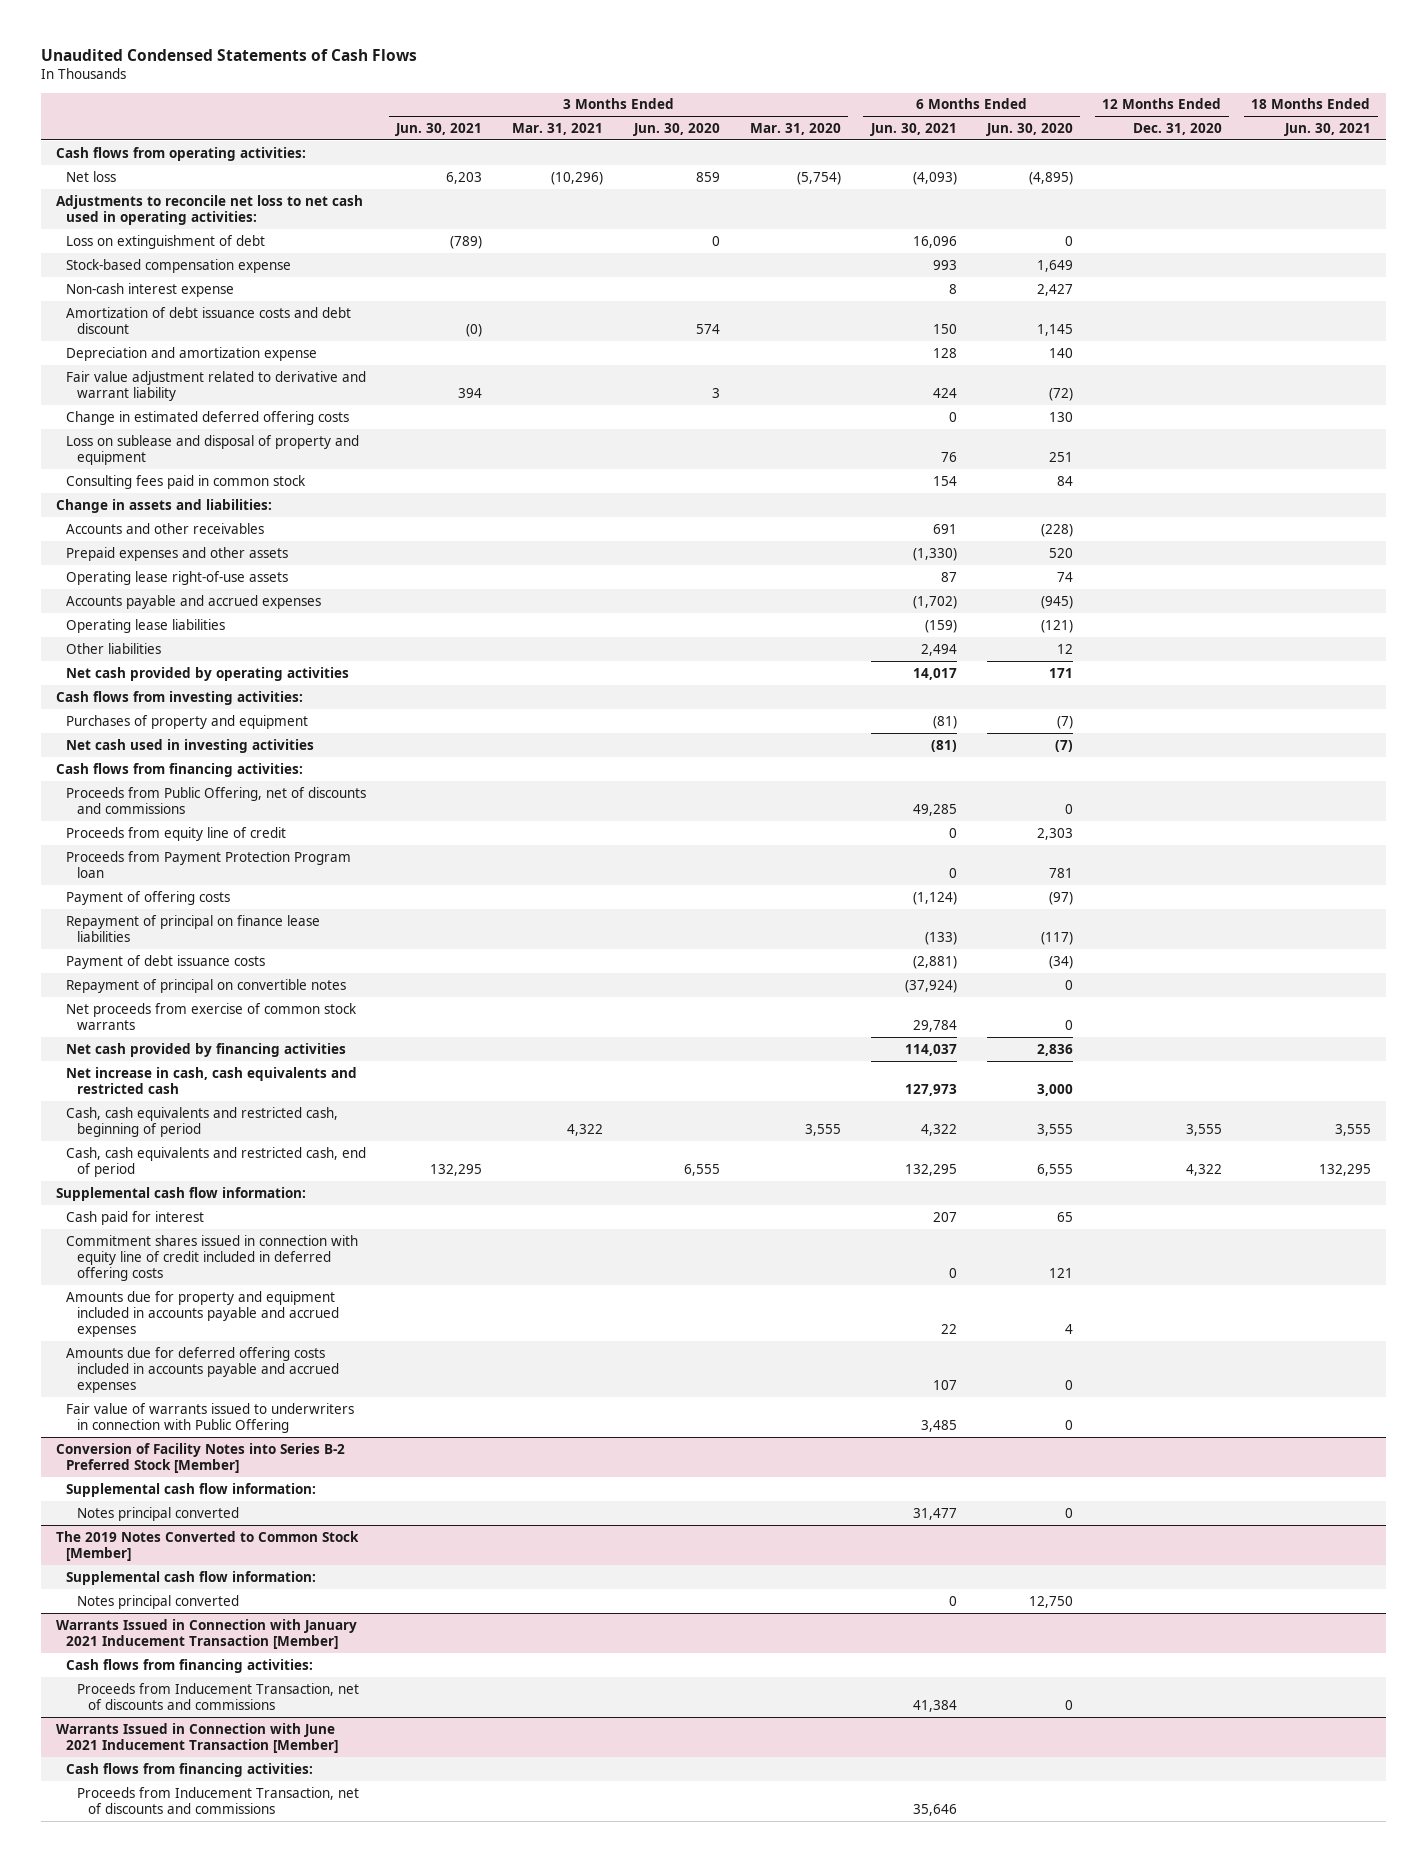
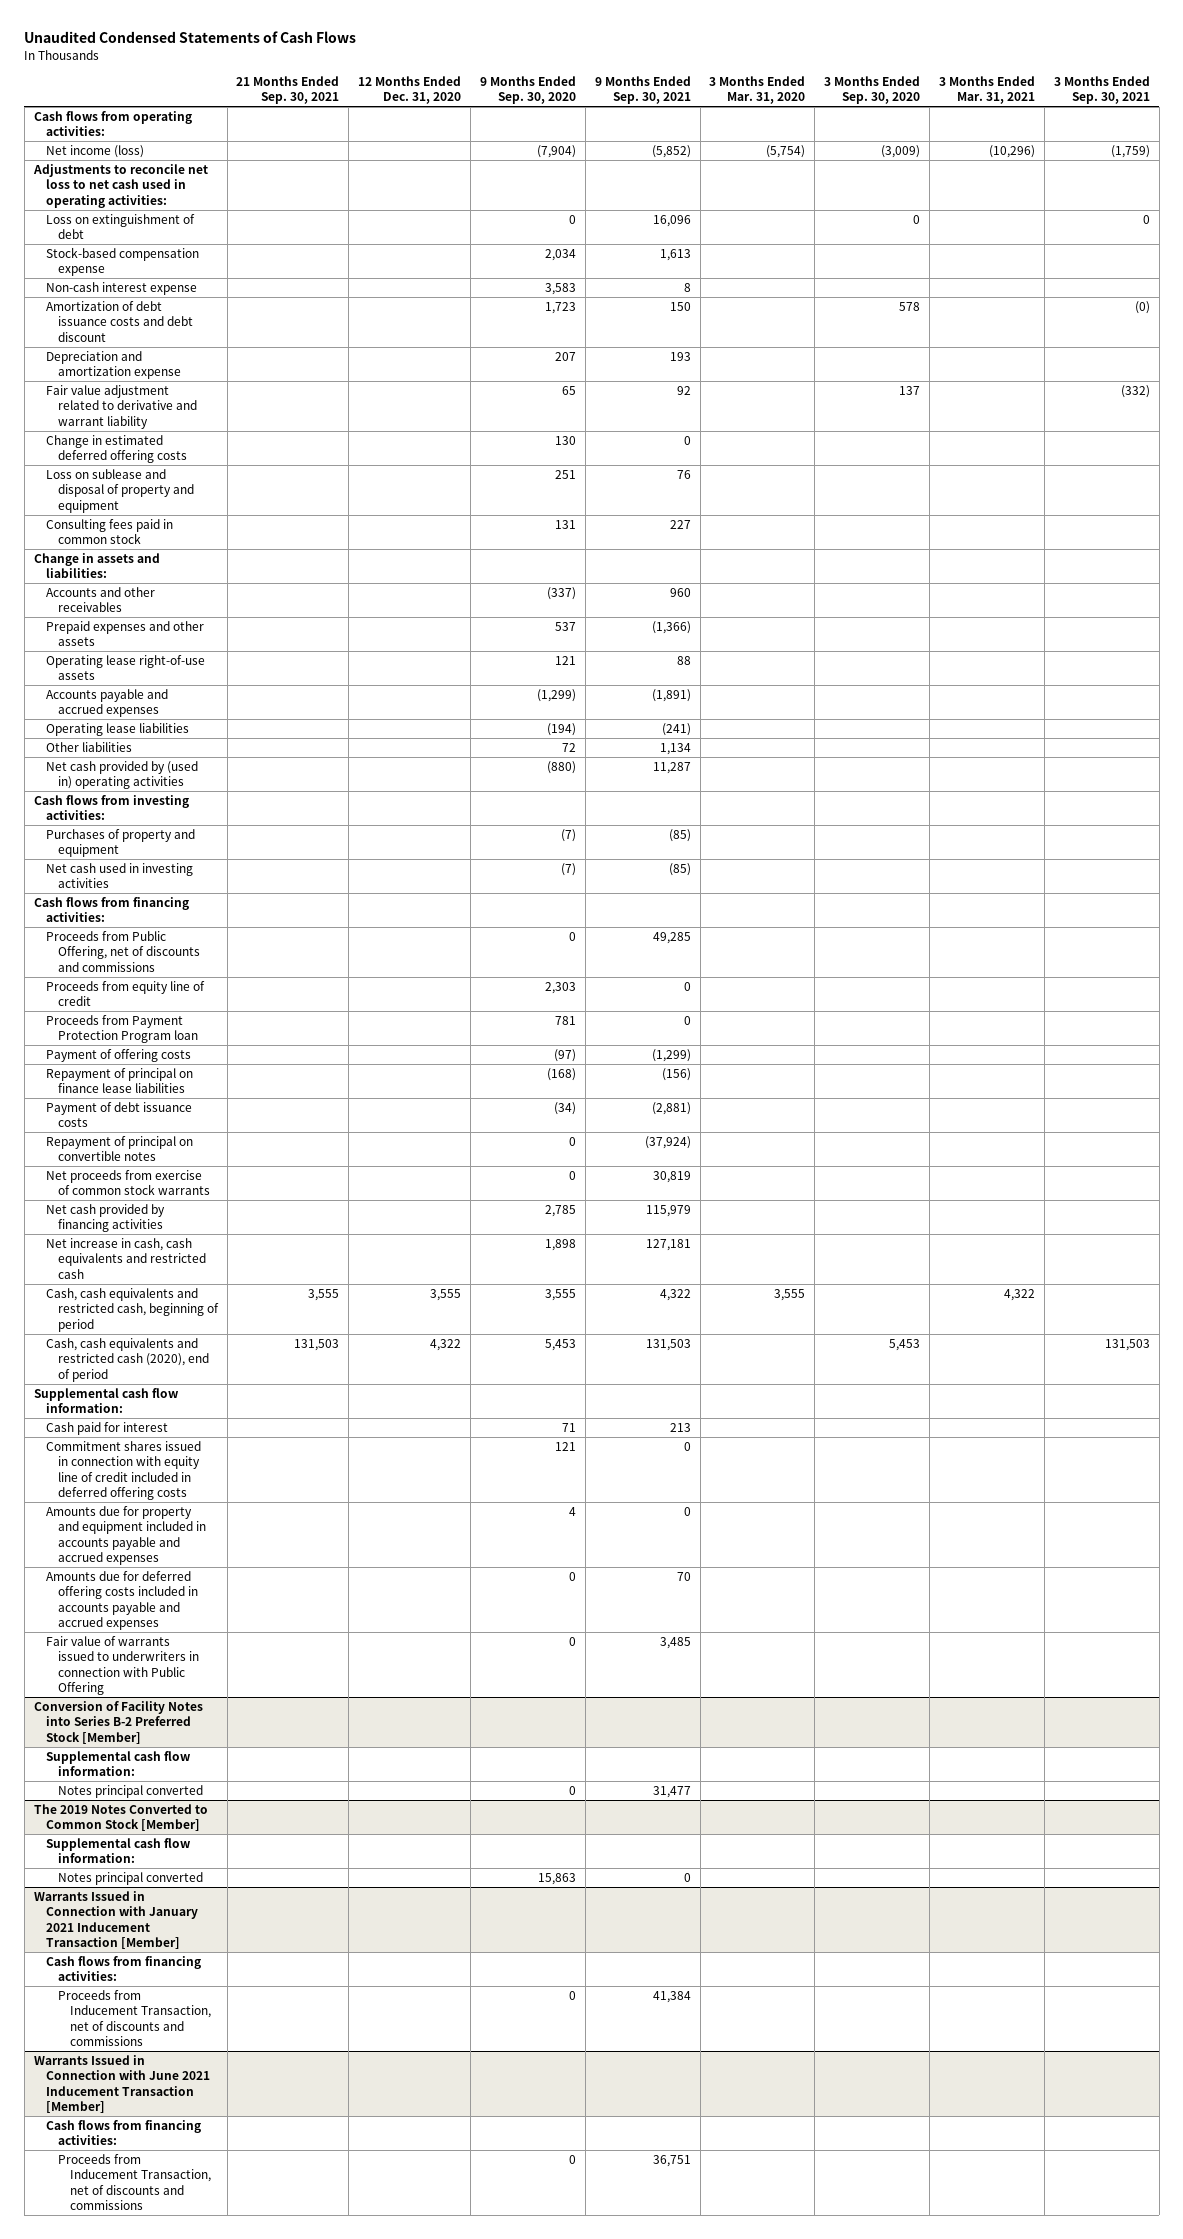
- | 3 Months Ended Jun. 30, 2021 | 3 Months Ended Mar. 31, 2021 | 3 Months Ended Jun. 30, 2020 | 3 Months Ended Mar. 31, 2020 | 6 Months Ended Jun. 30, 2021 | 6 Months Ended Jun. 30, 2020 | 12 Months Ended Dec. 31, 2020 | 18 Months Ended Jun. 30, 2021
+ | 21 Months Ended Sep. 30, 2021 | 12 Months Ended Dec. 31, 2020 | 9 Months Ended Sep. 30, 2020 | 9 Months Ended Sep. 30, 2021 | 3 Months Ended Mar. 31, 2020 | 3 Months Ended Sep. 30, 2020 | 3 Months Ended Mar. 31, 2021 | 3 Months Ended Sep. 30, 2021
- Net loss | 6,203 | (10,296) | 859 | (5,754) | (4,093) | (4,895) | |
+ Net income (loss) | | | (7,904) | (5,852) | (5,754) | (3,009) | (10,296) | (1,759)
- Net cash provided by operating activities | | | | | 14,017 | 171 | |
+ Net cash provided by (used in) operating activities | | | (880) | 11,287 | | | |
- Cash, cash equivalents and restricted cash, end of period | 132,295 | | 6,555 | | 132,295 | 6,555 | 4,322 | 132,295
+ Cash, cash equivalents and restricted cash (2020), end of period | 131,503 | 4,322 | 5,453 | 131,503 | | 5,453 | | 131,503

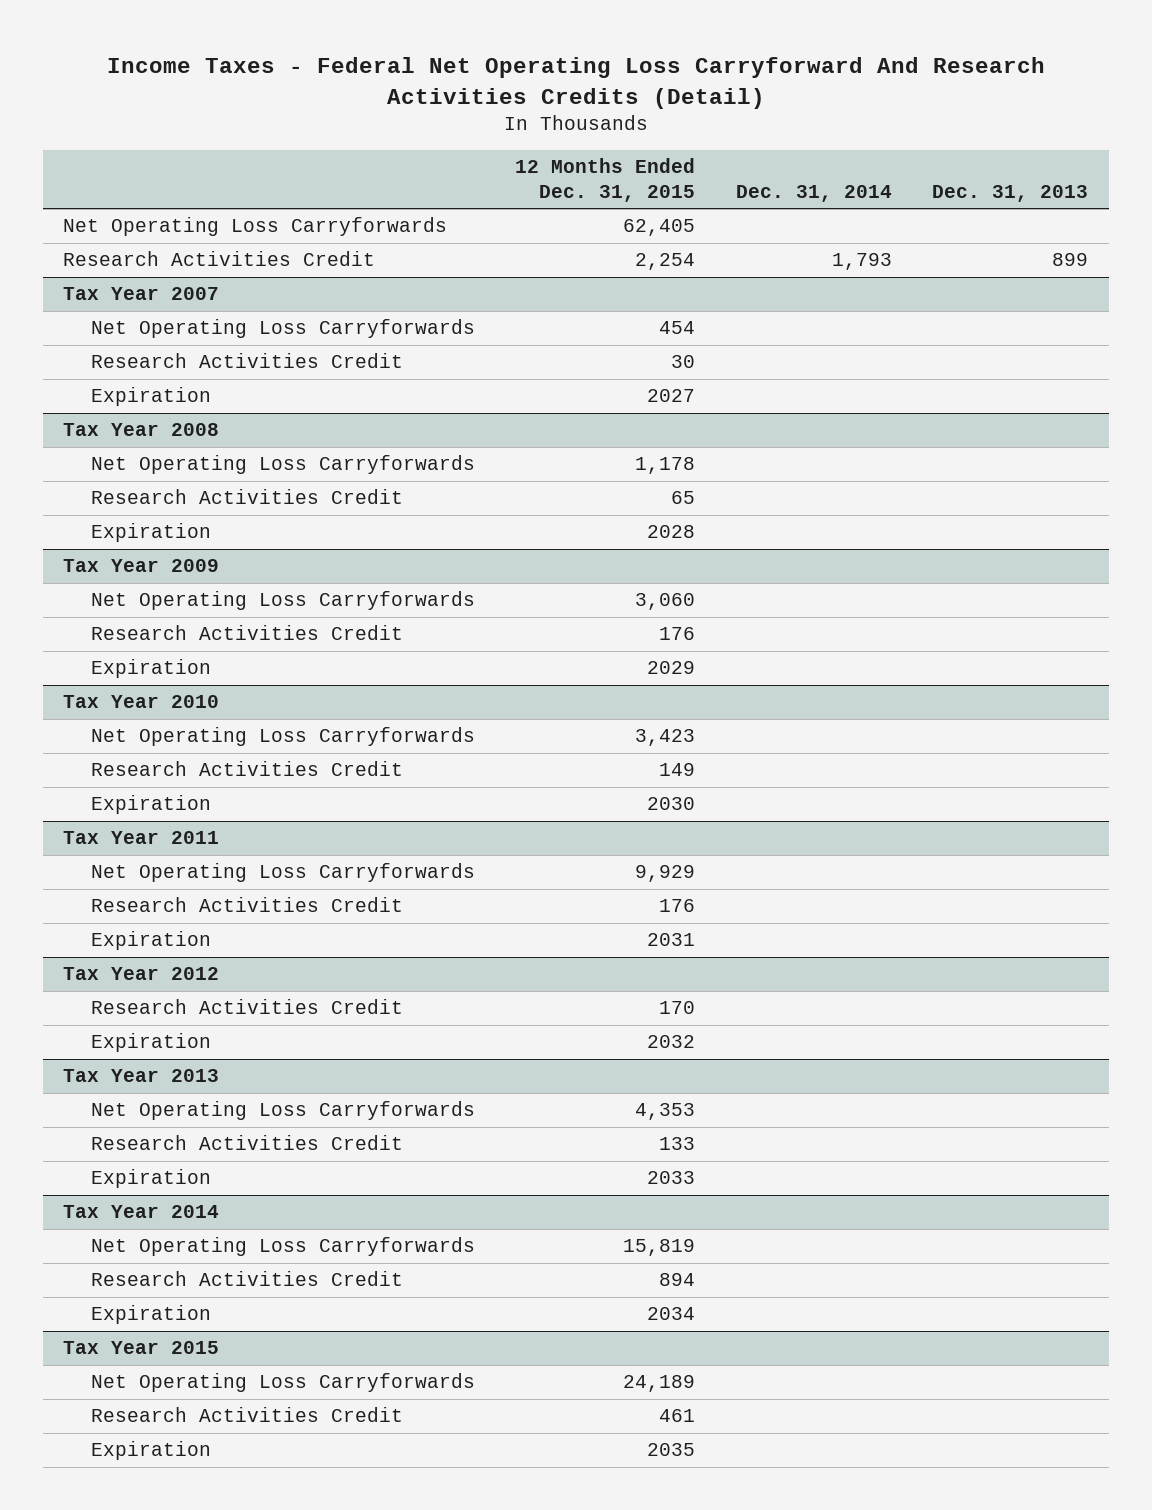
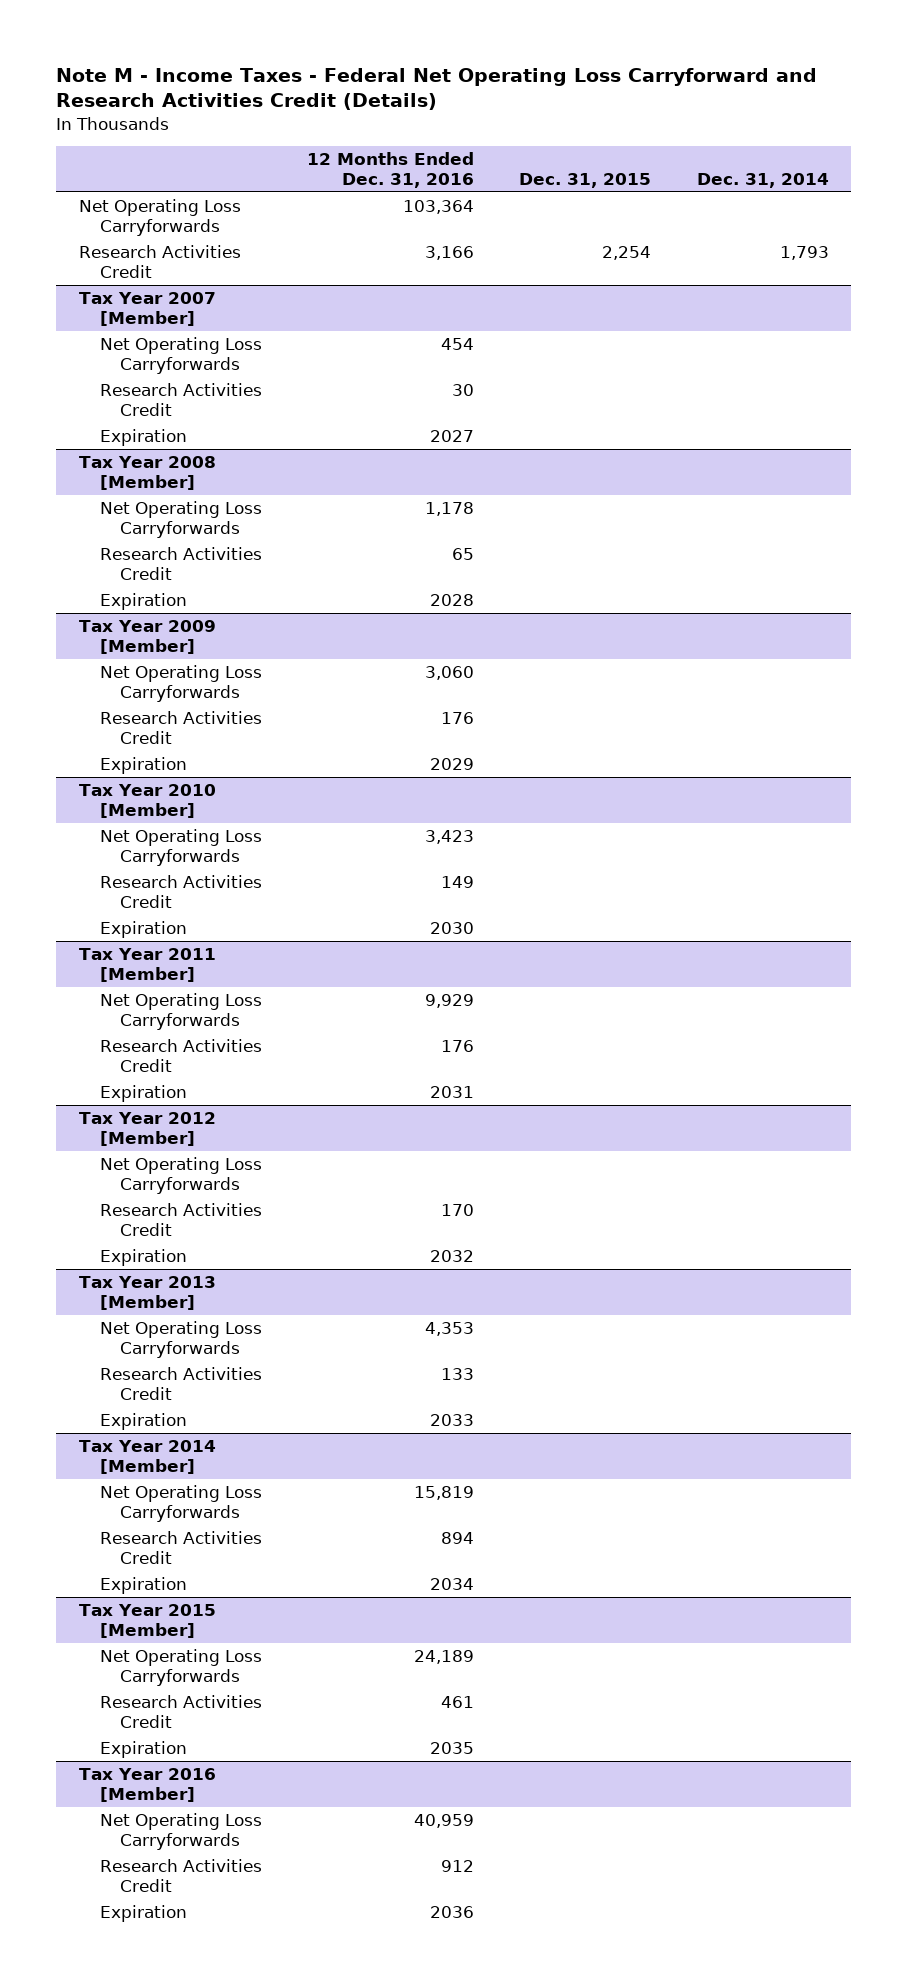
- Income Taxes - Federal Net Operating Loss Carryforward And Research Activities Credits (Detail)
+ Note M - Income Taxes - Federal Net Operating Loss Carryforward and Research Activities Credit (Details)
- | 12 Months Ended Dec. 31, 2015 | Dec. 31, 2014 | Dec. 31, 2013
+ | 12 Months Ended Dec. 31, 2016 | Dec. 31, 2015 | Dec. 31, 2014
- Tax Year 2007
+ Tax Year 2007 [Member]
- Tax Year 2008
+ Tax Year 2008 [Member]
- Tax Year 2009
+ Tax Year 2009 [Member]
- Tax Year 2010
+ Tax Year 2010 [Member]
- Tax Year 2011
+ Tax Year 2011 [Member]
- Tax Year 2012
+ Tax Year 2012 [Member]
+ Net Operating Loss Carryforwards
- Tax Year 2013
+ Tax Year 2013 [Member]
- Tax Year 2014
+ Tax Year 2014 [Member]
- Tax Year 2015
+ Tax Year 2015 [Member]
+ Tax Year 2016 [Member]
+ Net Operating Loss Carryforwards | 40,959 | |
+ Research Activities Credit | 912 | |
+ Expiration | 2036 | |

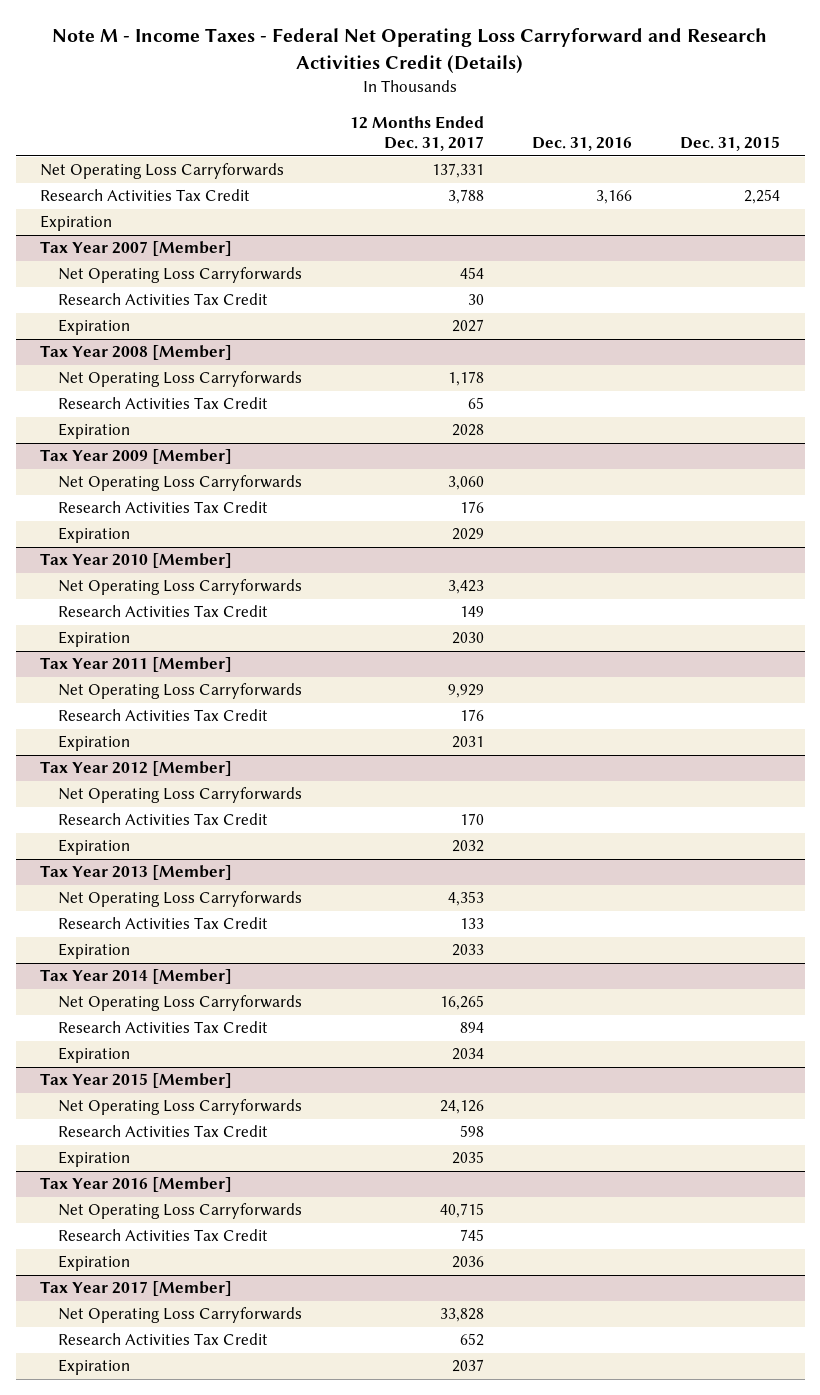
- | 12 Months Ended Dec. 31, 2016 | Dec. 31, 2015 | Dec. 31, 2014
+ | 12 Months Ended Dec. 31, 2017 | Dec. 31, 2016 | Dec. 31, 2015
- Research Activities Credit | 3,166 | 2,254 | 1,793
+ Research Activities Tax Credit | 3,788 | 3,166 | 2,254
+ Expiration
@ Tax Year 2007 [Member]
- Research Activities Credit | 30 | |
+ Research Activities Tax Credit | 30 | |
@ Tax Year 2008 [Member]
- Research Activities Credit | 65 | |
+ Research Activities Tax Credit | 65 | |
@ Tax Year 2009 [Member]
- Research Activities Credit | 176 | |
+ Research Activities Tax Credit | 176 | |
@ Tax Year 2010 [Member]
- Research Activities Credit | 149 | |
+ Research Activities Tax Credit | 149 | |
@ Tax Year 2011 [Member]
- Research Activities Credit | 176 | |
+ Research Activities Tax Credit | 176 | |
@ Tax Year 2012 [Member]
- Research Activities Credit | 170 | |
+ Research Activities Tax Credit | 170 | |
@ Tax Year 2013 [Member]
- Research Activities Credit | 133 | |
+ Research Activities Tax Credit | 133 | |
@ Tax Year 2014 [Member]
- Research Activities Credit | 894 | |
+ Research Activities Tax Credit | 894 | |
@ Tax Year 2015 [Member]
- Research Activities Credit | 461 | |
+ Research Activities Tax Credit | 598 | |
@ Tax Year 2016 [Member]
- Research Activities Credit | 912 | |
+ Research Activities Tax Credit | 745 | |
+ Tax Year 2017 [Member]
+ Net Operating Loss Carryforwards | 33,828 | |
+ Research Activities Tax Credit | 652 | |
+ Expiration | 2037 | |

